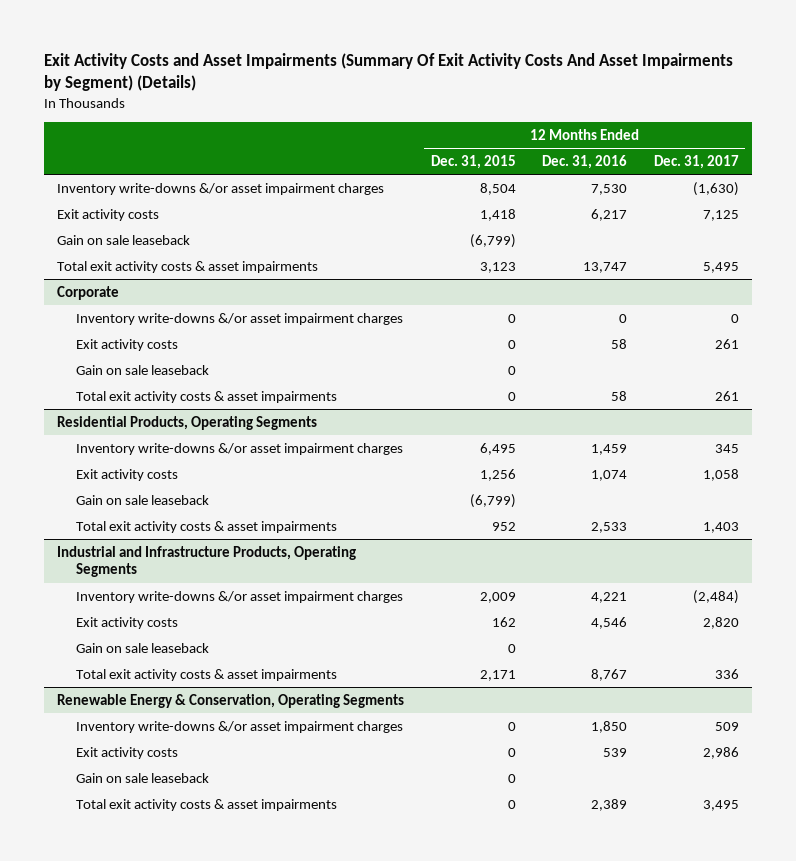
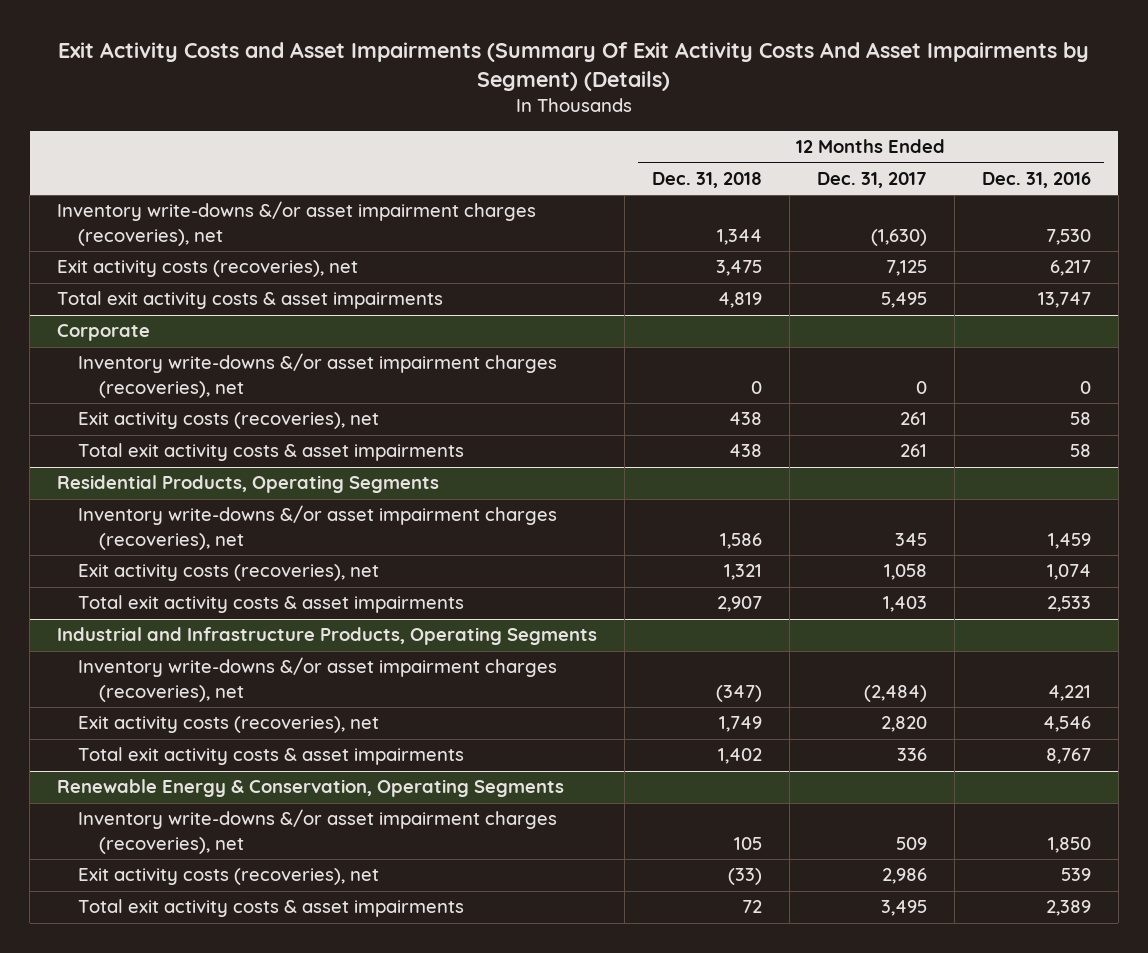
- | 12 Months Ended Dec. 31, 2015 | 12 Months Ended Dec. 31, 2016 | 12 Months Ended Dec. 31, 2017
+ | 12 Months Ended Dec. 31, 2018 | 12 Months Ended Dec. 31, 2017 | 12 Months Ended Dec. 31, 2016
- Inventory write-downs &/or asset impairment charges | 8,504 | 7,530 | (1,630)
- Exit activity costs | 1,418 | 6,217 | 7,125
- Gain on sale leaseback | (6,799) | |
+ Inventory write-downs &/or asset impairment charges (recoveries), net | 1,344 | (1,630) | 7,530
+ Exit activity costs (recoveries), net | 3,475 | 7,125 | 6,217
@ Corporate
- Inventory write-downs &/or asset impairment charges | 0 | 0 | 0
- Exit activity costs | 0 | 58 | 261
- Gain on sale leaseback | 0 | |
+ Inventory write-downs &/or asset impairment charges (recoveries), net | 0 | 0 | 0
+ Exit activity costs (recoveries), net | 438 | 261 | 58
@ Residential Products, Operating Segments
- Inventory write-downs &/or asset impairment charges | 6,495 | 1,459 | 345
- Exit activity costs | 1,256 | 1,074 | 1,058
- Gain on sale leaseback | (6,799) | |
+ Inventory write-downs &/or asset impairment charges (recoveries), net | 1,586 | 345 | 1,459
+ Exit activity costs (recoveries), net | 1,321 | 1,058 | 1,074
@ Industrial and Infrastructure Products, Operating Segments
- Inventory write-downs &/or asset impairment charges | 2,009 | 4,221 | (2,484)
- Exit activity costs | 162 | 4,546 | 2,820
- Gain on sale leaseback | 0 | |
+ Inventory write-downs &/or asset impairment charges (recoveries), net | (347) | (2,484) | 4,221
+ Exit activity costs (recoveries), net | 1,749 | 2,820 | 4,546
@ Renewable Energy & Conservation, Operating Segments
- Inventory write-downs &/or asset impairment charges | 0 | 1,850 | 509
- Exit activity costs | 0 | 539 | 2,986
- Gain on sale leaseback | 0 | |
+ Inventory write-downs &/or asset impairment charges (recoveries), net | 105 | 509 | 1,850
+ Exit activity costs (recoveries), net | (33) | 2,986 | 539

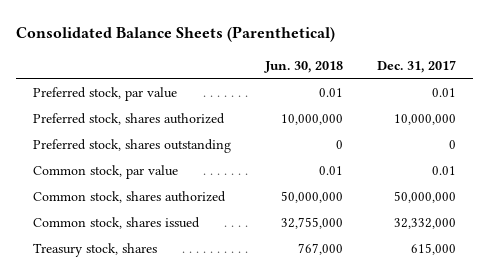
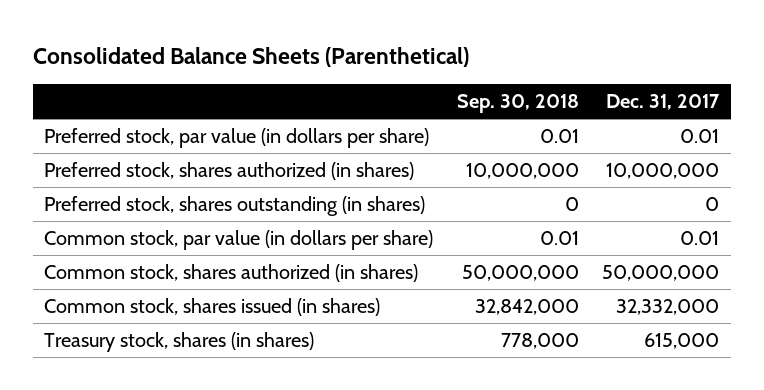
- | Jun. 30, 2018 | Dec. 31, 2017
+ | Sep. 30, 2018 | Dec. 31, 2017
- Preferred stock, par value | 0.01 | 0.01
- Preferred stock, shares authorized | 10,000,000 | 10,000,000
- Preferred stock, shares outstanding | 0 | 0
- Common stock, par value | 0.01 | 0.01
- Common stock, shares authorized | 50,000,000 | 50,000,000
- Common stock, shares issued | 32,755,000 | 32,332,000
- Treasury stock, shares | 767,000 | 615,000
+ Preferred stock, par value (in dollars per share) | 0.01 | 0.01
+ Preferred stock, shares authorized (in shares) | 10,000,000 | 10,000,000
+ Preferred stock, shares outstanding (in shares) | 0 | 0
+ Common stock, par value (in dollars per share) | 0.01 | 0.01
+ Common stock, shares authorized (in shares) | 50,000,000 | 50,000,000
+ Common stock, shares issued (in shares) | 32,842,000 | 32,332,000
+ Treasury stock, shares (in shares) | 778,000 | 615,000

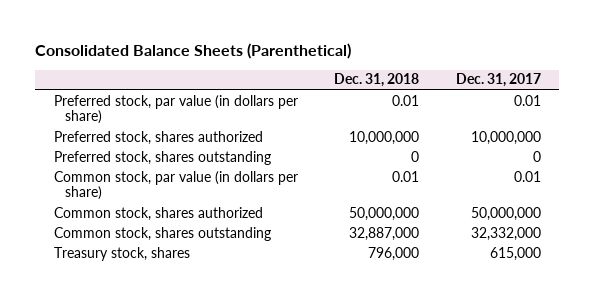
- | Sep. 30, 2018 | Dec. 31, 2017
+ | Dec. 31, 2018 | Dec. 31, 2017
- Preferred stock, shares authorized (in shares) | 10,000,000 | 10,000,000
- Preferred stock, shares outstanding (in shares) | 0 | 0
+ Preferred stock, shares authorized | 10,000,000 | 10,000,000
+ Preferred stock, shares outstanding | 0 | 0
- Common stock, shares authorized (in shares) | 50,000,000 | 50,000,000
- Common stock, shares issued (in shares) | 32,842,000 | 32,332,000
- Treasury stock, shares (in shares) | 778,000 | 615,000
+ Common stock, shares authorized | 50,000,000 | 50,000,000
+ Common stock, shares outstanding | 32,887,000 | 32,332,000
+ Treasury stock, shares | 796,000 | 615,000

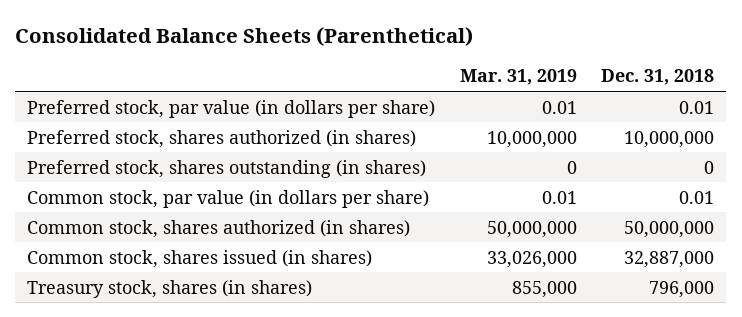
- | Dec. 31, 2018 | Dec. 31, 2017
+ | Mar. 31, 2019 | Dec. 31, 2018
- Preferred stock, shares authorized | 10,000,000 | 10,000,000
- Preferred stock, shares outstanding | 0 | 0
+ Preferred stock, shares authorized (in shares) | 10,000,000 | 10,000,000
+ Preferred stock, shares outstanding (in shares) | 0 | 0
- Common stock, shares authorized | 50,000,000 | 50,000,000
- Common stock, shares outstanding | 32,887,000 | 32,332,000
- Treasury stock, shares | 796,000 | 615,000
+ Common stock, shares authorized (in shares) | 50,000,000 | 50,000,000
+ Common stock, shares issued (in shares) | 33,026,000 | 32,887,000
+ Treasury stock, shares (in shares) | 855,000 | 796,000

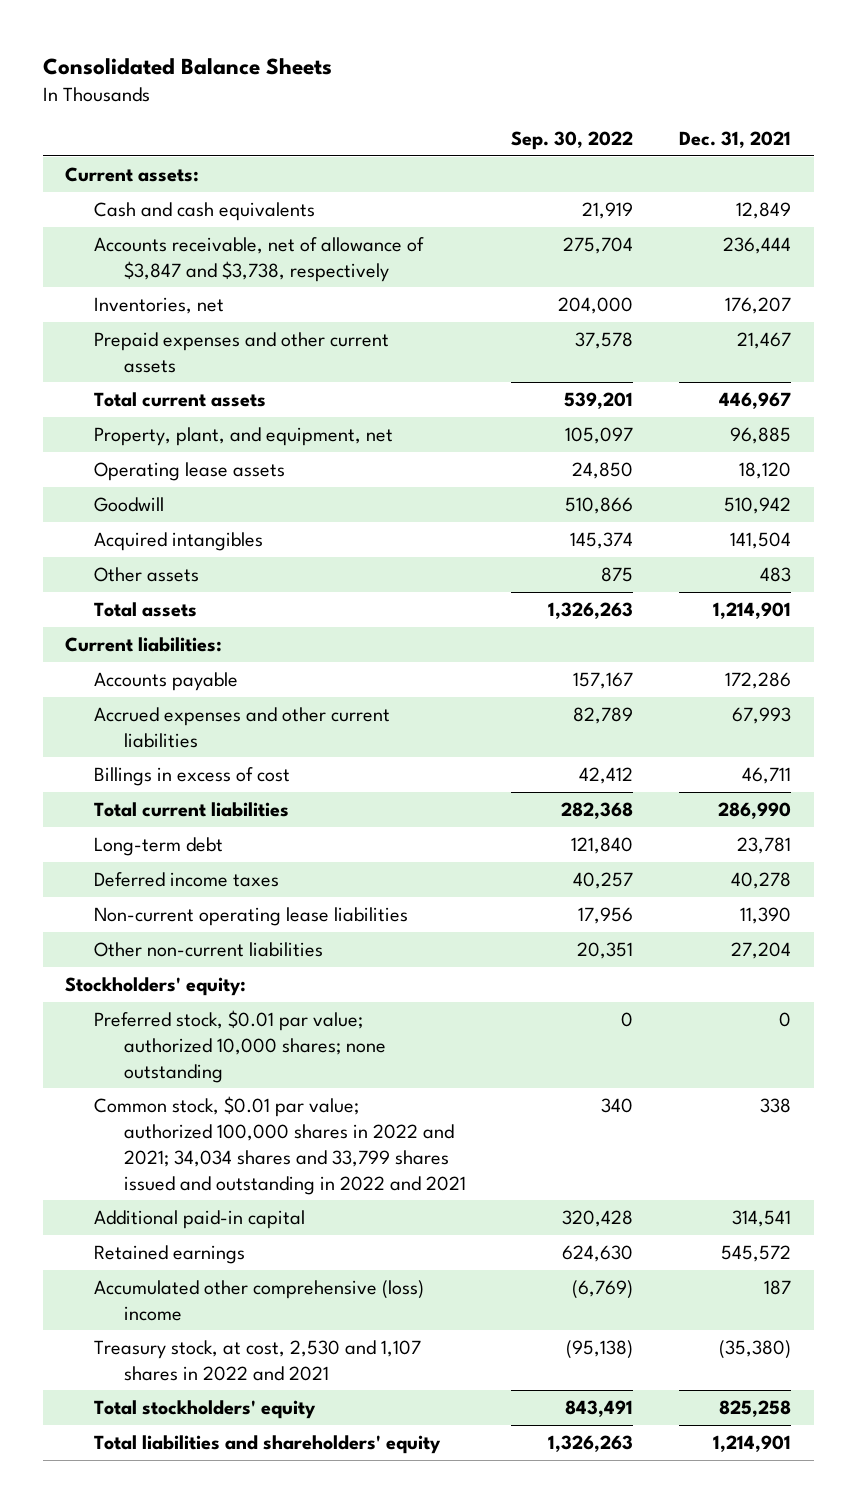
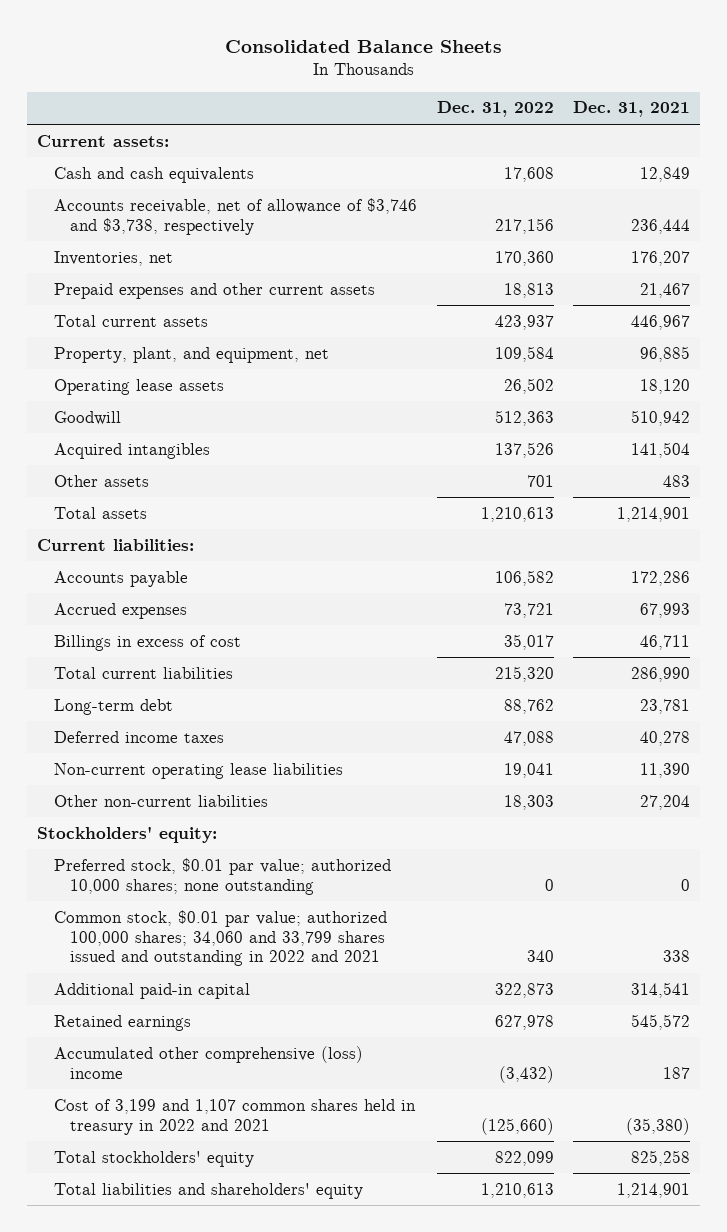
- | Sep. 30, 2022 | Dec. 31, 2021
+ | Dec. 31, 2022 | Dec. 31, 2021
- Accounts receivable, net of allowance of $3,847 and $3,738, respectively | 275,704 | 236,444
+ Accounts receivable, net of allowance of $3,746 and $3,738, respectively | 217,156 | 236,444
- Accrued expenses and other current liabilities | 82,789 | 67,993
+ Accrued expenses | 73,721 | 67,993
- Common stock, $0.01 par value; authorized 100,000 shares in 2022 and 2021; 34,034 shares and 33,799 shares issued and outstanding in 2022 and 2021 | 340 | 338
+ Common stock, $0.01 par value; authorized 100,000 shares; 34,060 and 33,799 shares issued and outstanding in 2022 and 2021 | 340 | 338
- Treasury stock, at cost, 2,530 and 1,107 shares in 2022 and 2021 | (95,138) | (35,380)
+ Cost of 3,199 and 1,107 common shares held in treasury in 2022 and 2021 | (125,660) | (35,380)

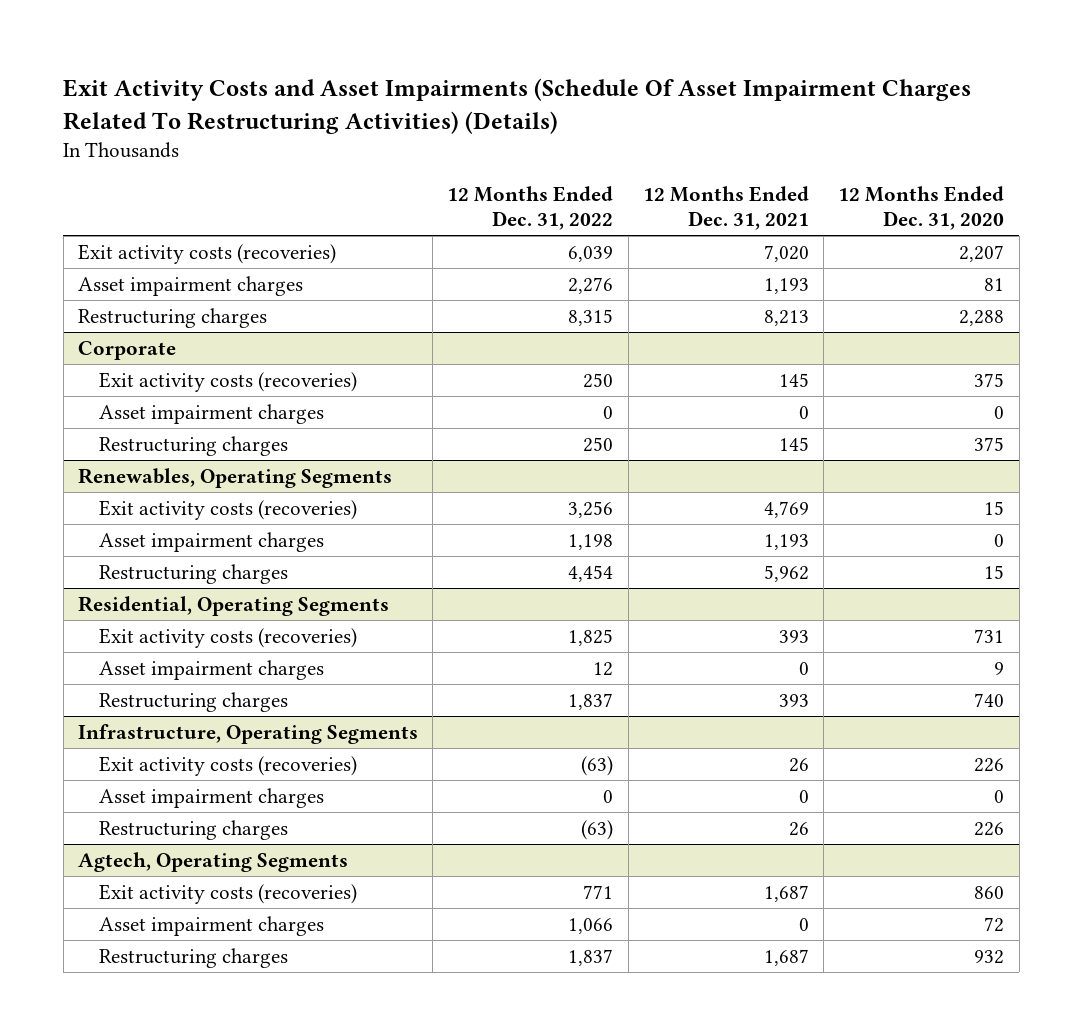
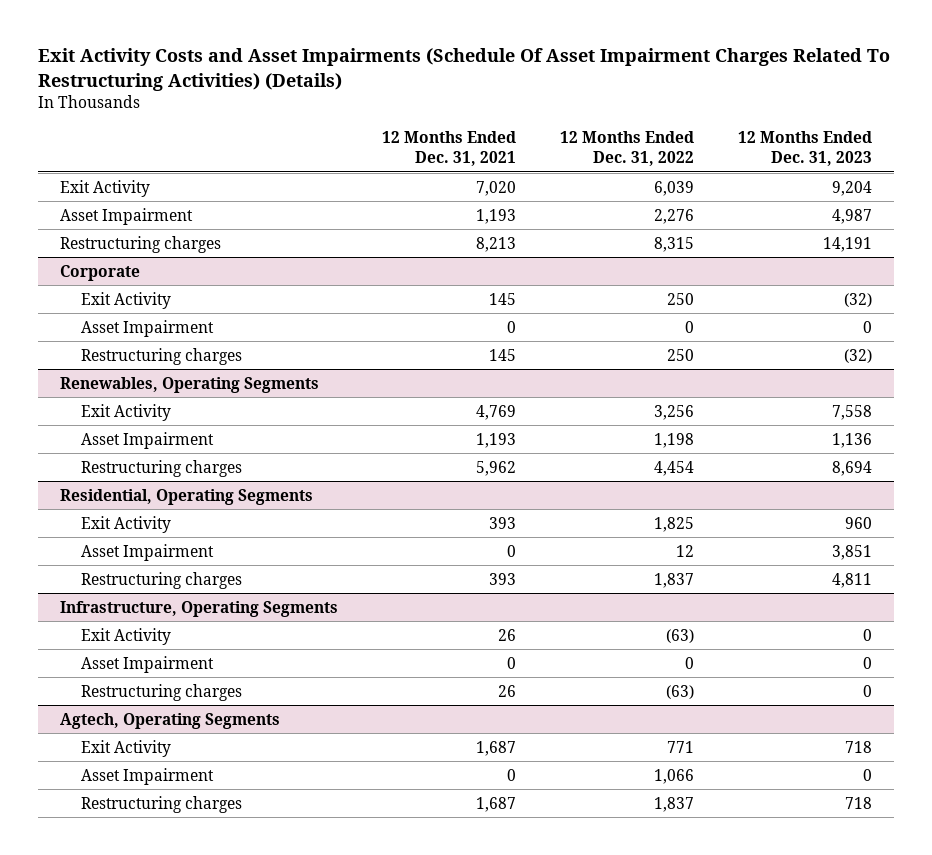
- | 12 Months Ended Dec. 31, 2022 | 12 Months Ended Dec. 31, 2021 | 12 Months Ended Dec. 31, 2020
+ | 12 Months Ended Dec. 31, 2021 | 12 Months Ended Dec. 31, 2022 | 12 Months Ended Dec. 31, 2023
- Exit activity costs (recoveries) | 6,039 | 7,020 | 2,207
- Asset impairment charges | 2,276 | 1,193 | 81
+ Exit Activity | 7,020 | 6,039 | 9,204
+ Asset Impairment | 1,193 | 2,276 | 4,987
@ Corporate
- Exit activity costs (recoveries) | 250 | 145 | 375
- Asset impairment charges | 0 | 0 | 0
+ Exit Activity | 145 | 250 | (32)
+ Asset Impairment | 0 | 0 | 0
@ Renewables, Operating Segments
- Exit activity costs (recoveries) | 3,256 | 4,769 | 15
- Asset impairment charges | 1,198 | 1,193 | 0
+ Exit Activity | 4,769 | 3,256 | 7,558
+ Asset Impairment | 1,193 | 1,198 | 1,136
@ Residential, Operating Segments
- Exit activity costs (recoveries) | 1,825 | 393 | 731
- Asset impairment charges | 12 | 0 | 9
+ Exit Activity | 393 | 1,825 | 960
+ Asset Impairment | 0 | 12 | 3,851
@ Infrastructure, Operating Segments
- Exit activity costs (recoveries) | (63) | 26 | 226
- Asset impairment charges | 0 | 0 | 0
+ Exit Activity | 26 | (63) | 0
+ Asset Impairment | 0 | 0 | 0
@ Agtech, Operating Segments
- Exit activity costs (recoveries) | 771 | 1,687 | 860
- Asset impairment charges | 1,066 | 0 | 72
+ Exit Activity | 1,687 | 771 | 718
+ Asset Impairment | 0 | 1,066 | 0

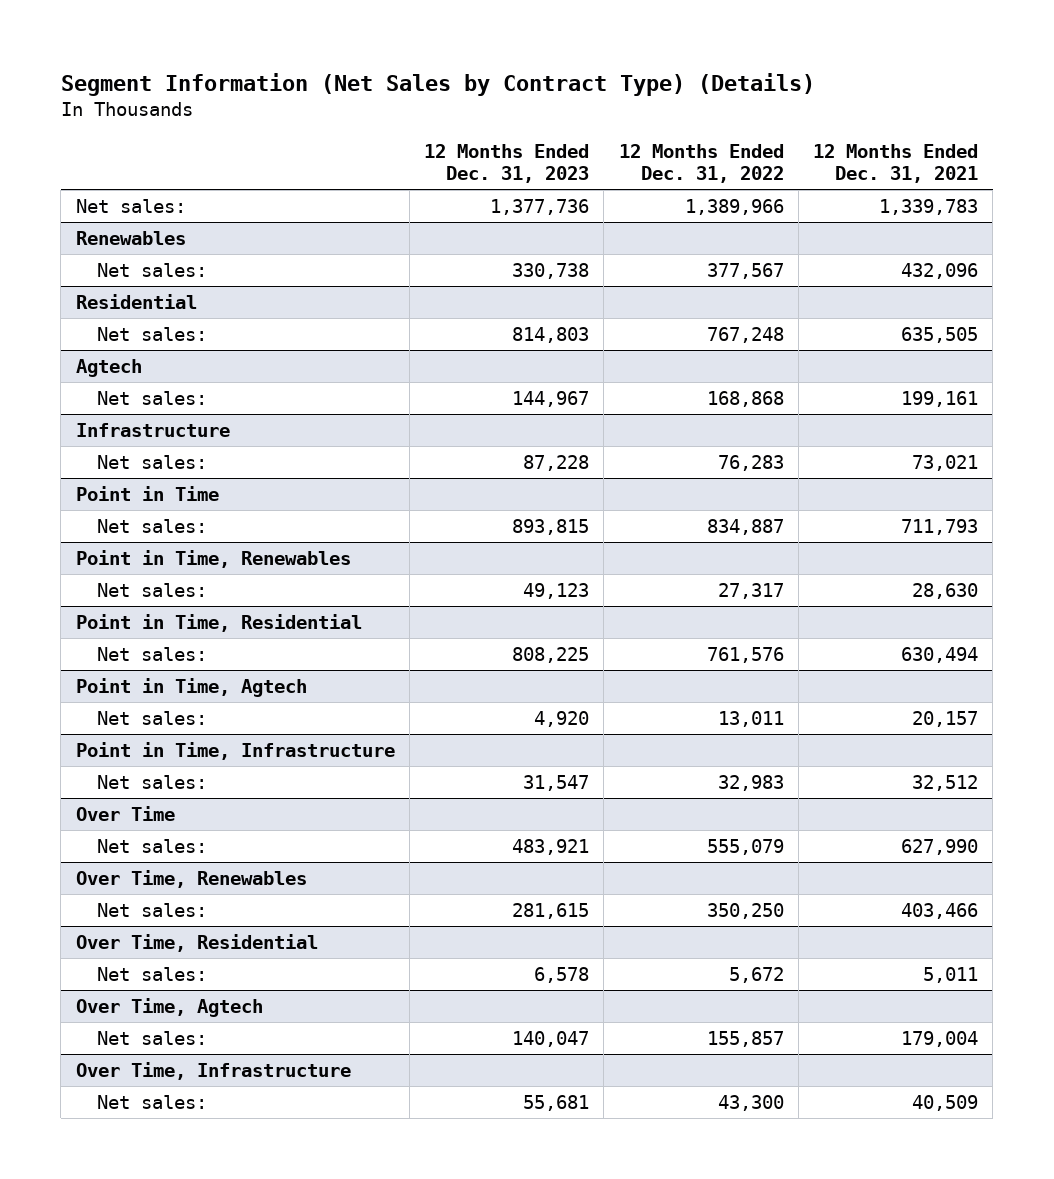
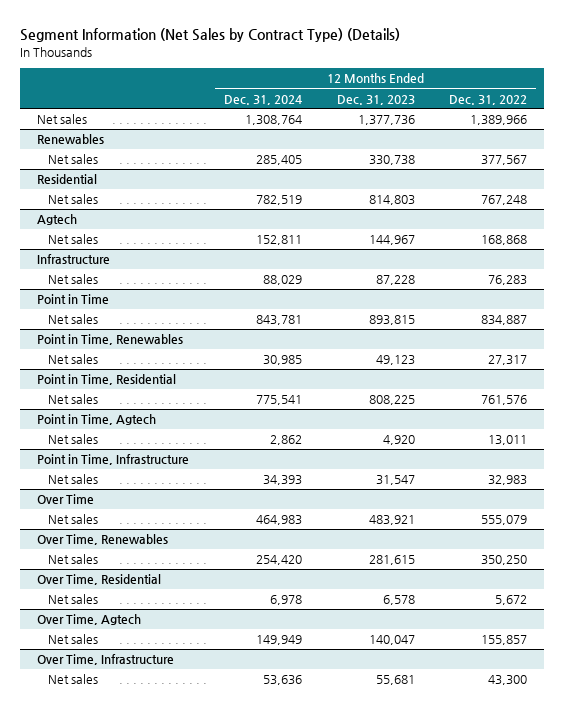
- | 12 Months Ended Dec. 31, 2023 | 12 Months Ended Dec. 31, 2022 | 12 Months Ended Dec. 31, 2021
+ | 12 Months Ended Dec. 31, 2024 | 12 Months Ended Dec. 31, 2023 | 12 Months Ended Dec. 31, 2022
- Net sales: | 1,377,736 | 1,389,966 | 1,339,783
+ Net sales | 1,308,764 | 1,377,736 | 1,389,966
@ Renewables
- Net sales: | 330,738 | 377,567 | 432,096
+ Net sales | 285,405 | 330,738 | 377,567
@ Residential
- Net sales: | 814,803 | 767,248 | 635,505
+ Net sales | 782,519 | 814,803 | 767,248
@ Agtech
- Net sales: | 144,967 | 168,868 | 199,161
+ Net sales | 152,811 | 144,967 | 168,868
@ Infrastructure
- Net sales: | 87,228 | 76,283 | 73,021
+ Net sales | 88,029 | 87,228 | 76,283
@ Point in Time
- Net sales: | 893,815 | 834,887 | 711,793
+ Net sales | 843,781 | 893,815 | 834,887
@ Point in Time, Renewables
- Net sales: | 49,123 | 27,317 | 28,630
+ Net sales | 30,985 | 49,123 | 27,317
@ Point in Time, Residential
- Net sales: | 808,225 | 761,576 | 630,494
+ Net sales | 775,541 | 808,225 | 761,576
@ Point in Time, Agtech
- Net sales: | 4,920 | 13,011 | 20,157
+ Net sales | 2,862 | 4,920 | 13,011
@ Point in Time, Infrastructure
- Net sales: | 31,547 | 32,983 | 32,512
+ Net sales | 34,393 | 31,547 | 32,983
@ Over Time
- Net sales: | 483,921 | 555,079 | 627,990
+ Net sales | 464,983 | 483,921 | 555,079
@ Over Time, Renewables
- Net sales: | 281,615 | 350,250 | 403,466
+ Net sales | 254,420 | 281,615 | 350,250
@ Over Time, Residential
- Net sales: | 6,578 | 5,672 | 5,011
+ Net sales | 6,978 | 6,578 | 5,672
@ Over Time, Agtech
- Net sales: | 140,047 | 155,857 | 179,004
+ Net sales | 149,949 | 140,047 | 155,857
@ Over Time, Infrastructure
- Net sales: | 55,681 | 43,300 | 40,509
+ Net sales | 53,636 | 55,681 | 43,300

